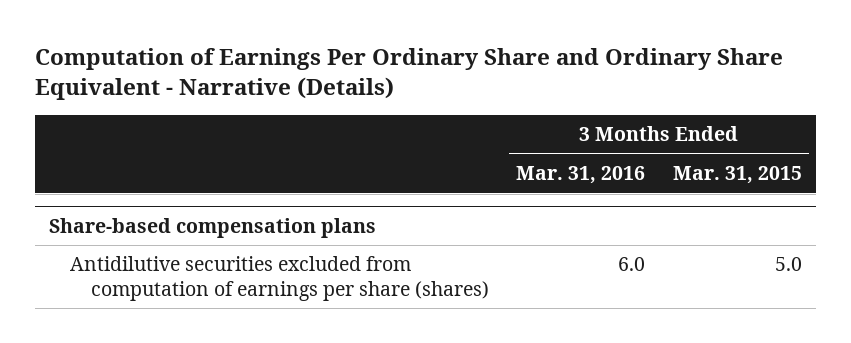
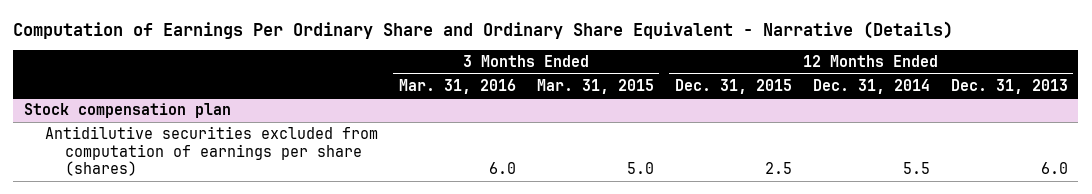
- | 3 Months Ended Mar. 31, 2016 | 3 Months Ended Mar. 31, 2015
+ | 3 Months Ended Mar. 31, 2016 | 3 Months Ended Mar. 31, 2015 | 12 Months Ended Dec. 31, 2015 | 12 Months Ended Dec. 31, 2014 | 12 Months Ended Dec. 31, 2013
- Share-based compensation plans
+ Stock compensation plan

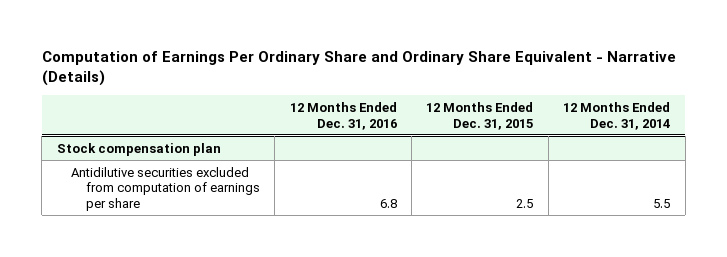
- | 3 Months Ended Mar. 31, 2016 | 3 Months Ended Mar. 31, 2015 | 12 Months Ended Dec. 31, 2015 | 12 Months Ended Dec. 31, 2014 | 12 Months Ended Dec. 31, 2013
+ | 12 Months Ended Dec. 31, 2016 | 12 Months Ended Dec. 31, 2015 | 12 Months Ended Dec. 31, 2014
@ Stock compensation plan
- Antidilutive securities excluded from computation of earnings per share (shares) | 6.0 | 5.0 | 2.5 | 5.5 | 6.0
+ Antidilutive securities excluded from computation of earnings per share | 6.8 | 2.5 | 5.5

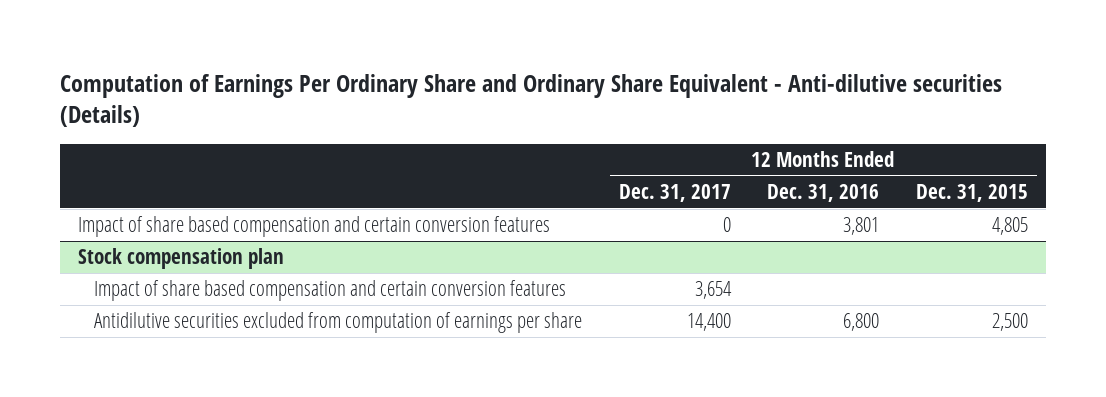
- Computation of Earnings Per Ordinary Share and Ordinary Share Equivalent - Narrative (Details)
+ Computation of Earnings Per Ordinary Share and Ordinary Share Equivalent - Anti-dilutive securities (Details)
- | 12 Months Ended Dec. 31, 2016 | 12 Months Ended Dec. 31, 2015 | 12 Months Ended Dec. 31, 2014
+ | 12 Months Ended Dec. 31, 2017 | 12 Months Ended Dec. 31, 2016 | 12 Months Ended Dec. 31, 2015
+ Impact of share based compensation and certain conversion features | 0 | 3,801 | 4,805
@ Stock compensation plan
- Antidilutive securities excluded from computation of earnings per share | 6.8 | 2.5 | 5.5
+ Impact of share based compensation and certain conversion features | 3,654 | |
+ Antidilutive securities excluded from computation of earnings per share | 14,400 | 6,800 | 2,500

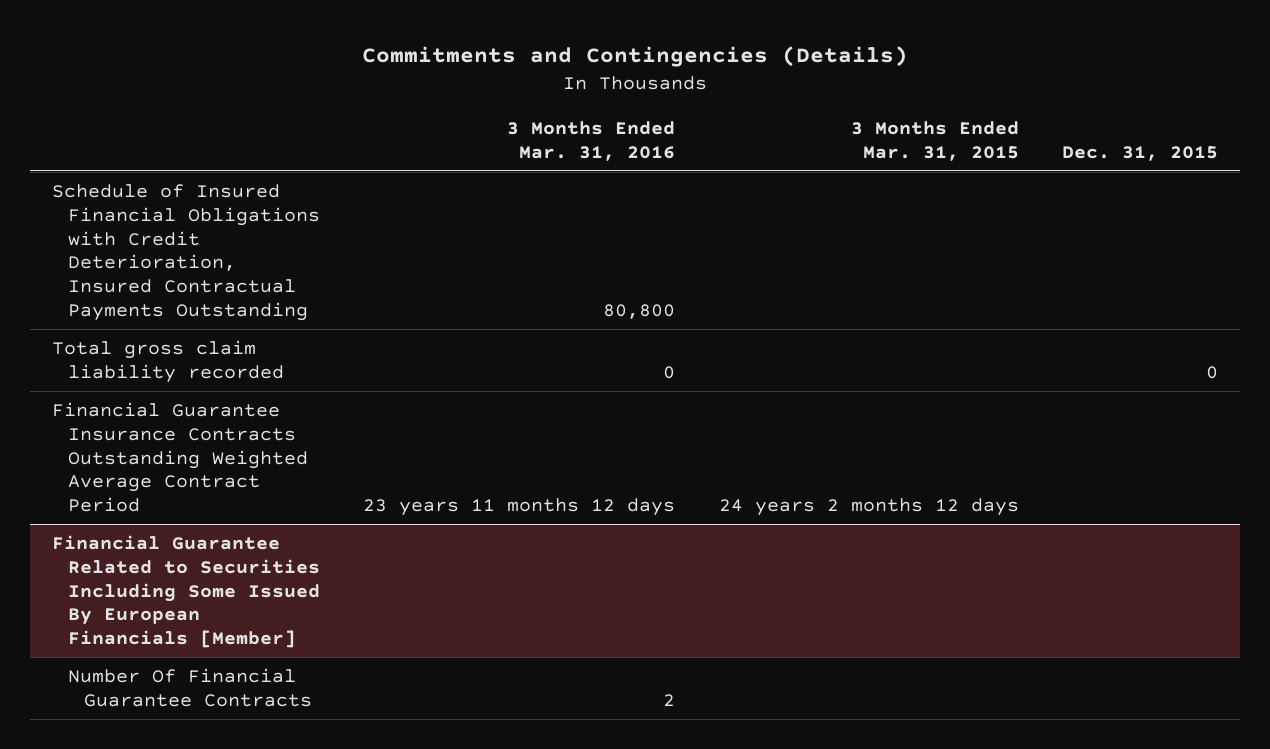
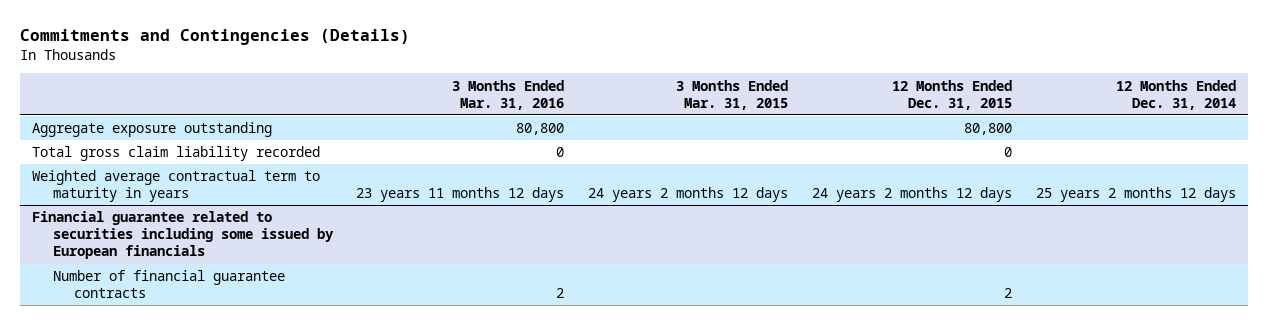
- | 3 Months Ended Mar. 31, 2016 | 3 Months Ended Mar. 31, 2015 | Dec. 31, 2015
+ | 3 Months Ended Mar. 31, 2016 | 3 Months Ended Mar. 31, 2015 | 12 Months Ended Dec. 31, 2015 | 12 Months Ended Dec. 31, 2014
- Schedule of Insured Financial Obligations with Credit Deterioration, Insured Contractual Payments Outstanding | 80,800 | |
+ Aggregate exposure outstanding | 80,800 | | 80,800 |
- Financial Guarantee Insurance Contracts Outstanding Weighted Average Contract Period | 23 years 11 months 12 days | 24 years 2 months 12 days |
- Financial Guarantee Related to Securities Including Some Issued By European Financials [Member]
- Number Of Financial Guarantee Contracts | 2 | |
+ Weighted average contractual term to maturity in years | 23 years 11 months 12 days | 24 years 2 months 12 days | 24 years 2 months 12 days | 25 years 2 months 12 days
+ Financial guarantee related to securities including some issued by European financials
+ Number of financial guarantee contracts | 2 | | 2 |

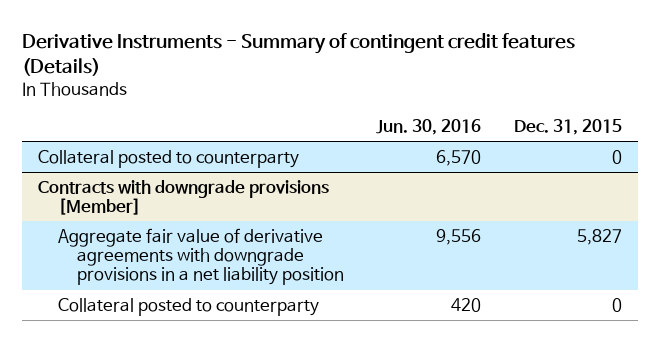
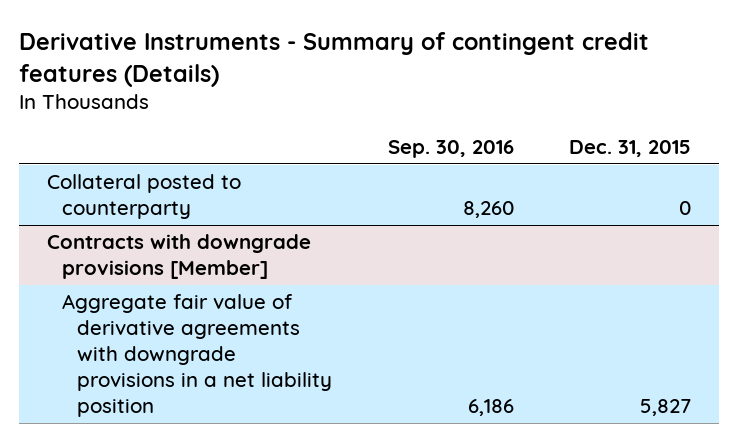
- | Jun. 30, 2016 | Dec. 31, 2015
+ | Sep. 30, 2016 | Dec. 31, 2015
@ Contracts with downgrade provisions [Member]
- Collateral posted to counterparty | 420 | 0

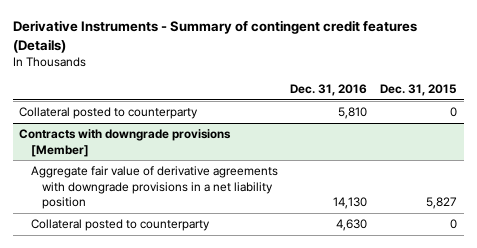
- | Sep. 30, 2016 | Dec. 31, 2015
+ | Dec. 31, 2016 | Dec. 31, 2015
@ Contracts with downgrade provisions [Member]
+ Collateral posted to counterparty | 4,630 | 0

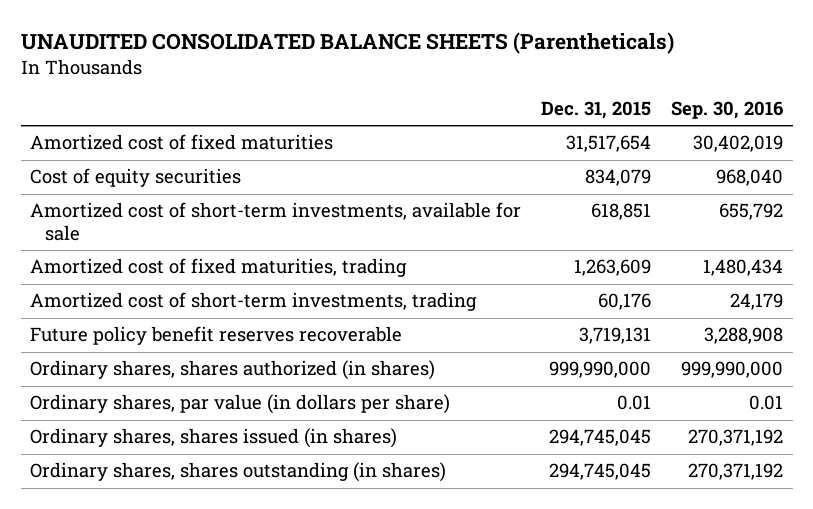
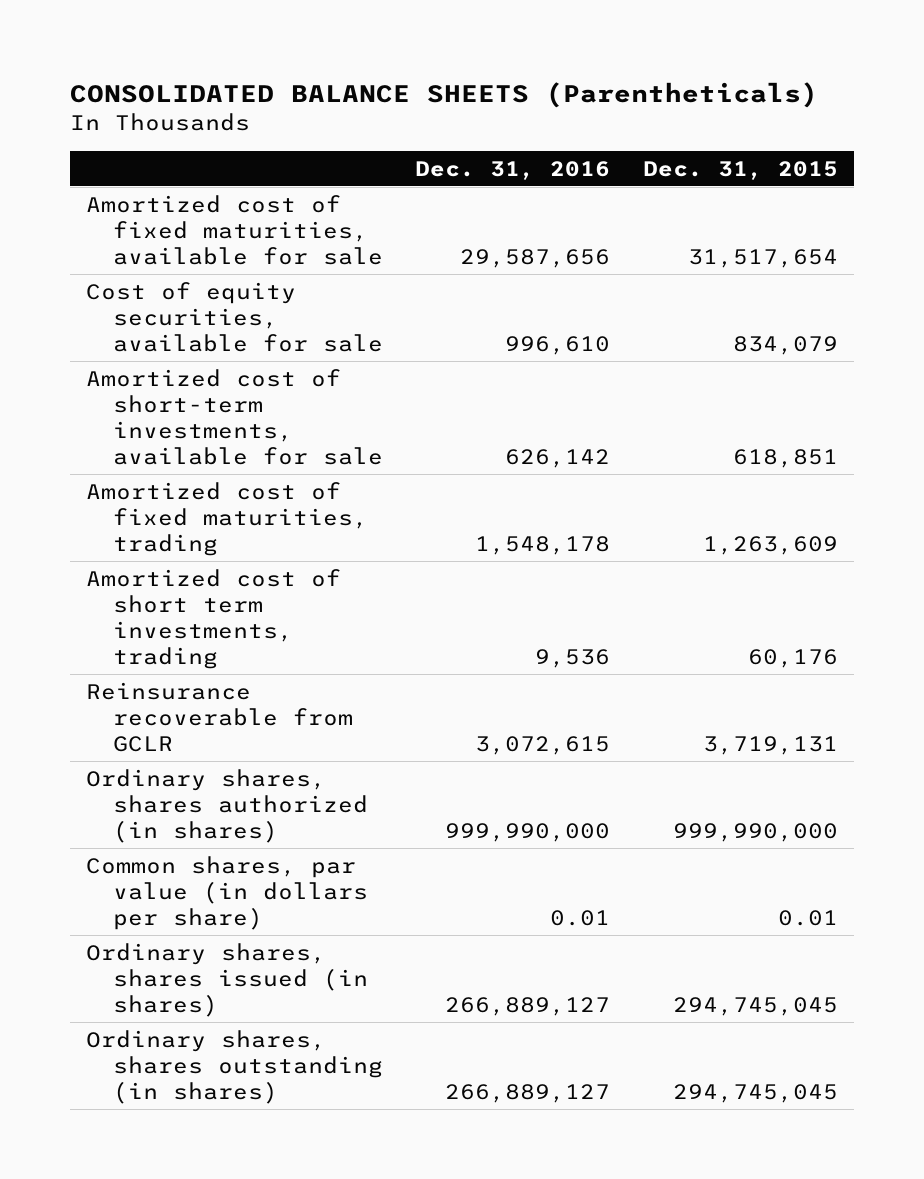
- UNAUDITED CONSOLIDATED BALANCE SHEETS (Parentheticals)
+ CONSOLIDATED BALANCE SHEETS (Parentheticals)
- | Dec. 31, 2015 | Sep. 30, 2016
+ | Dec. 31, 2016 | Dec. 31, 2015
- Amortized cost of fixed maturities | 31,517,654 | 30,402,019
- Cost of equity securities | 834,079 | 968,040
+ Amortized cost of fixed maturities, available for sale | 29,587,656 | 31,517,654
+ Cost of equity securities, available for sale | 996,610 | 834,079
- Amortized cost of short-term investments, trading | 60,176 | 24,179
- Future policy benefit reserves recoverable | 3,719,131 | 3,288,908
+ Amortized cost of short term investments, trading | 9,536 | 60,176
+ Reinsurance recoverable from GCLR | 3,072,615 | 3,719,131
- Ordinary shares, par value (in dollars per share) | 0.01 | 0.01
+ Common shares, par value (in dollars per share) | 0.01 | 0.01

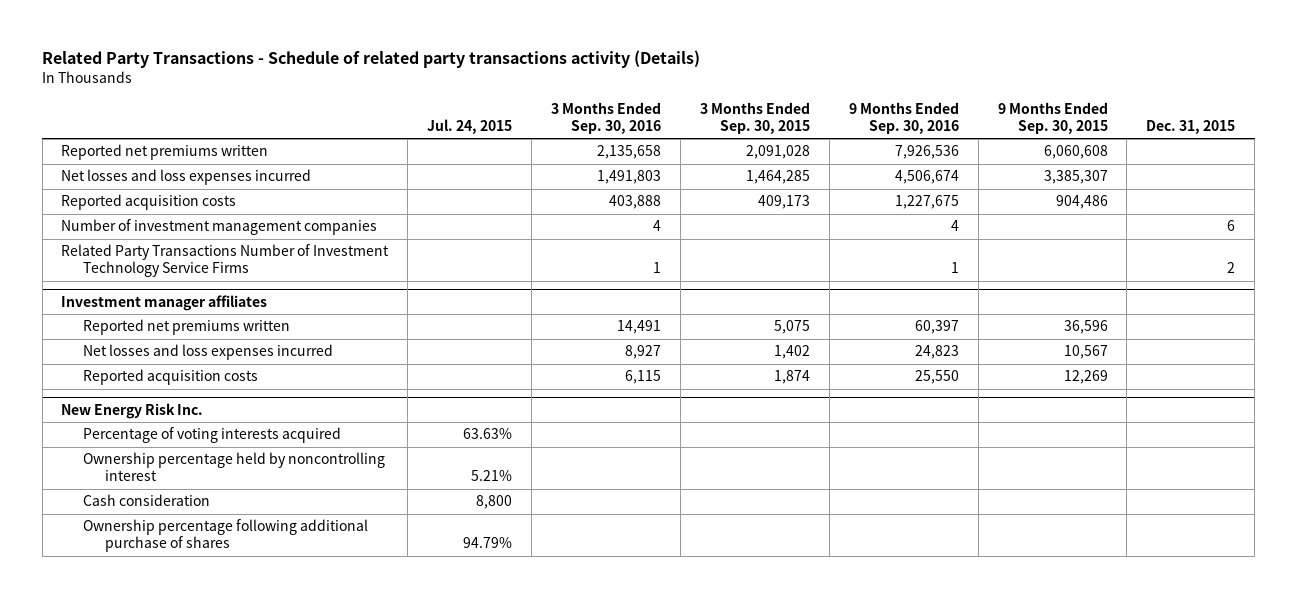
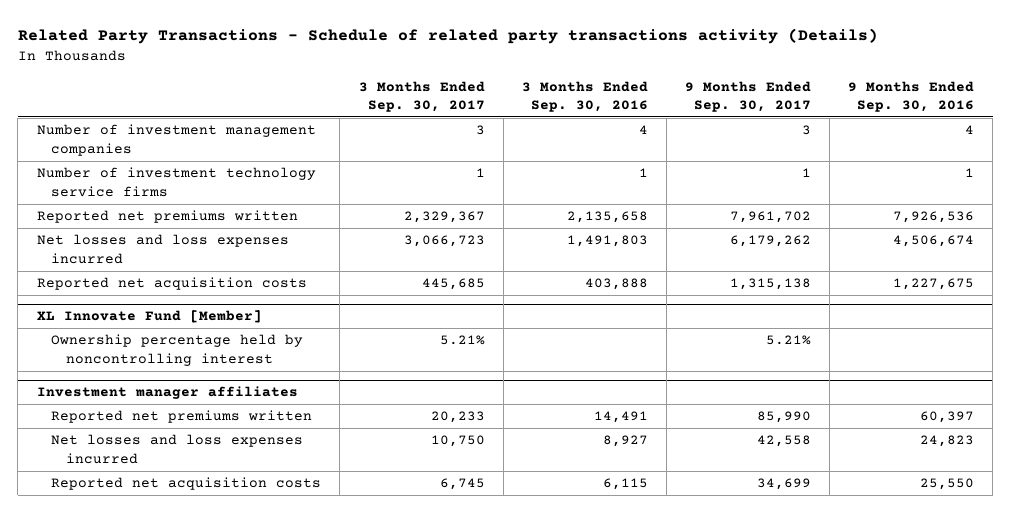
- | Jul. 24, 2015 | 3 Months Ended Sep. 30, 2016 | 3 Months Ended Sep. 30, 2015 | 9 Months Ended Sep. 30, 2016 | 9 Months Ended Sep. 30, 2015 | Dec. 31, 2015
+ | 3 Months Ended Sep. 30, 2017 | 3 Months Ended Sep. 30, 2016 | 9 Months Ended Sep. 30, 2017 | 9 Months Ended Sep. 30, 2016
moved up: Number of investment management companies | 3 | 4 | 3 | 4
+ Number of investment technology service firms | 1 | 1 | 1 | 1
- Reported acquisition costs | | 403,888 | 409,173 | 1,227,675 | 904,486 |
- Related Party Transactions Number of Investment Technology Service Firms | | 1 | | 1 | | 2
+ Reported net acquisition costs | 445,685 | 403,888 | 1,315,138 | 1,227,675
+ XL Innovate Fund [Member]
+ Ownership percentage held by noncontrolling interest | 5.21% | | 5.21% |
@ Investment manager affiliates
- Reported acquisition costs | | 6,115 | 1,874 | 25,550 | 12,269 |
- New Energy Risk Inc.
- Percentage of voting interests acquired | 63.63% | | | | |
- Ownership percentage held by noncontrolling interest | 5.21% | | | | |
- Cash consideration | 8,800 | | | | |
- Ownership percentage following additional purchase of shares | 94.79% | | | | |
@ Investment manager affiliates
+ Reported net acquisition costs | 6,745 | 6,115 | 34,699 | 25,550

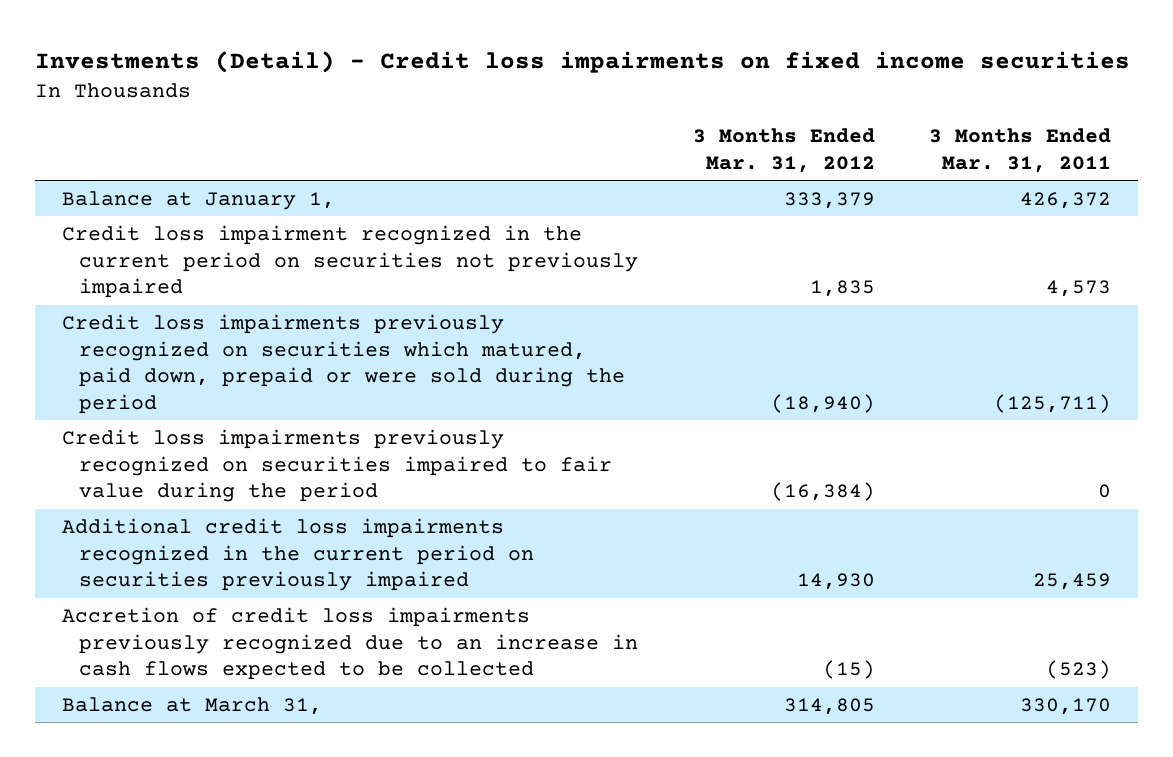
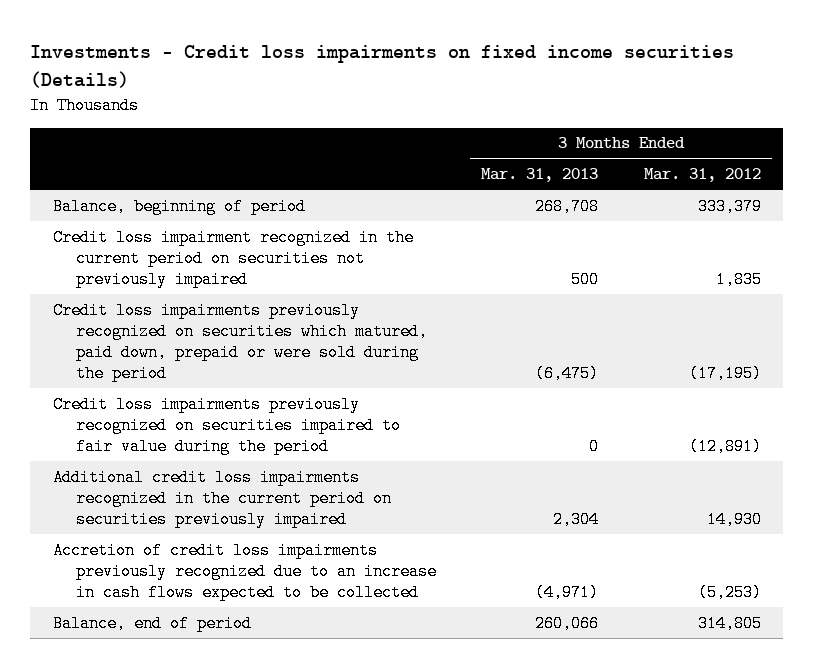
- Investments (Detail) - Credit loss impairments on fixed income securities
+ Investments - Credit loss impairments on fixed income securities (Details)
- | 3 Months Ended Mar. 31, 2012 | 3 Months Ended Mar. 31, 2011
+ | 3 Months Ended Mar. 31, 2013 | 3 Months Ended Mar. 31, 2012
- Balance at January 1, | 333,379 | 426,372
+ Balance, beginning of period | 268,708 | 333,379
- Credit loss impairments previously recognized on securities which matured, paid down, prepaid or were sold during the period | (18,940) | (125,711)
- Credit loss impairments previously recognized on securities impaired to fair value during the period | (16,384) | 0
+ Credit loss impairments previously recognized on securities which matured, paid down, prepaid or were sold during the period | (6,475) | (17,195)
+ Credit loss impairments previously recognized on securities impaired to fair value during the period | 0 | (12,891)
- Accretion of credit loss impairments previously recognized due to an increase in cash flows expected to be collected | (15) | (523)
- Balance at March 31, | 314,805 | 330,170
+ Accretion of credit loss impairments previously recognized due to an increase in cash flows expected to be collected | (4,971) | (5,253)
+ Balance, end of period | 260,066 | 314,805

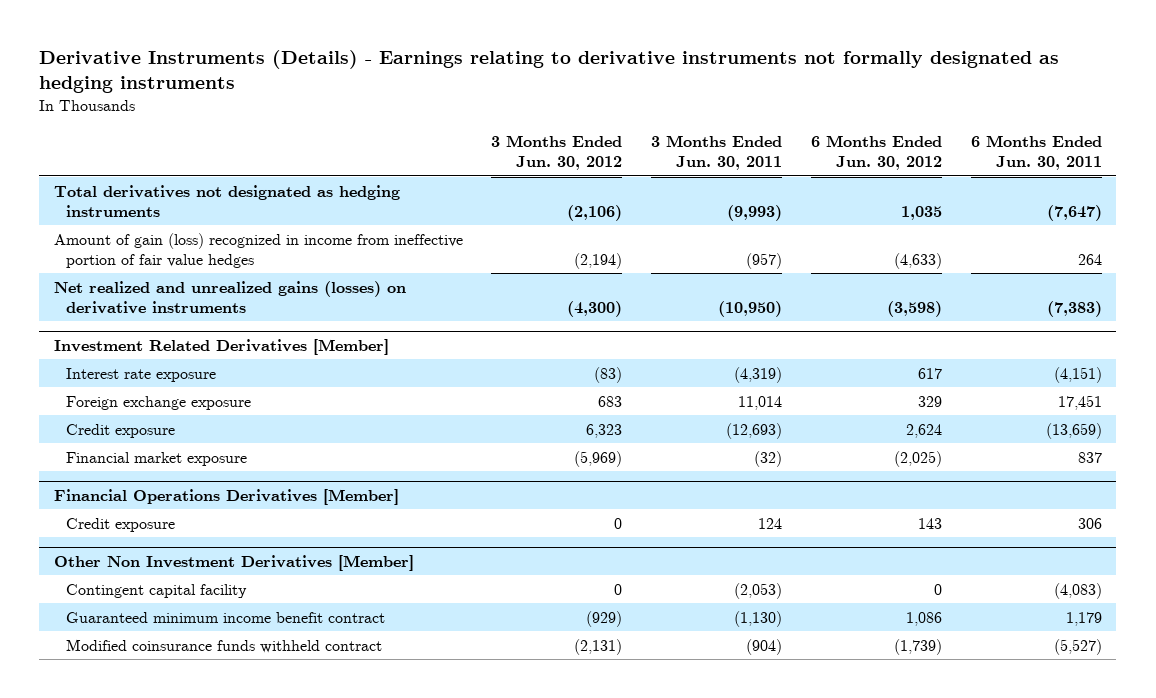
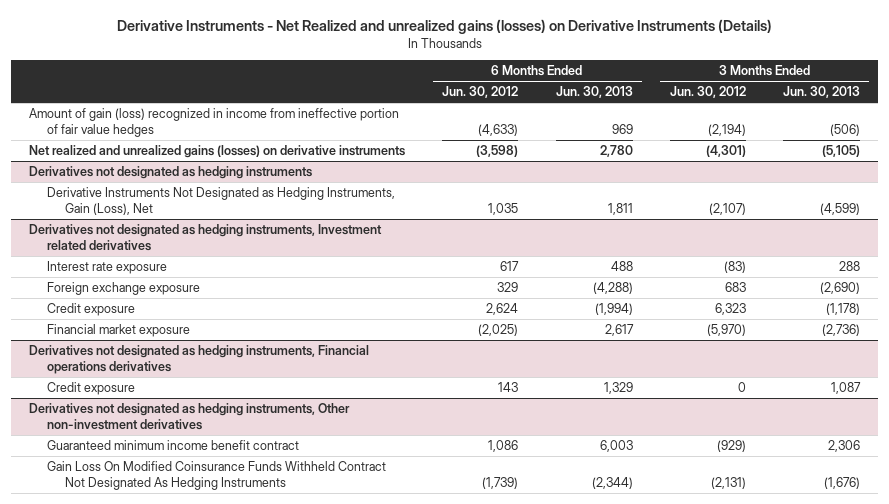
- Derivative Instruments (Details) - Earnings relating to derivative instruments not formally designated as hedging instruments
+ Derivative Instruments - Net Realized and unrealized gains (losses) on Derivative Instruments (Details)
- | 3 Months Ended Jun. 30, 2012 | 3 Months Ended Jun. 30, 2011 | 6 Months Ended Jun. 30, 2012 | 6 Months Ended Jun. 30, 2011
+ | 6 Months Ended Jun. 30, 2012 | 6 Months Ended Jun. 30, 2013 | 3 Months Ended Jun. 30, 2012 | 3 Months Ended Jun. 30, 2013
- Total derivatives not designated as hedging instruments | (2,106) | (9,993) | 1,035 | (7,647)
- Net realized and unrealized gains (losses) on derivative instruments | (4,300) | (10,950) | (3,598) | (7,383)
- Investment Related Derivatives [Member]
+ Net realized and unrealized gains (losses) on derivative instruments | (3,598) | 2,780 | (4,301) | (5,105)
+ Derivatives not designated as hedging instruments
+ Derivative Instruments Not Designated as Hedging Instruments, Gain (Loss), Net | 1,035 | 1,811 | (2,107) | (4,599)
+ Derivatives not designated as hedging instruments, Investment related derivatives
- Financial market exposure | (5,969) | (32) | (2,025) | 837
- Financial Operations Derivatives [Member]
+ Financial market exposure | (2,025) | 2,617 | (5,970) | (2,736)
+ Derivatives not designated as hedging instruments, Financial operations derivatives
- Other Non Investment Derivatives [Member]
- Contingent capital facility | 0 | (2,053) | 0 | (4,083)
+ Derivatives not designated as hedging instruments, Other non-investment derivatives
- Modified coinsurance funds withheld contract | (2,131) | (904) | (1,739) | (5,527)
+ Gain Loss On Modified Coinsurance Funds Withheld Contract Not Designated As Hedging Instruments | (1,739) | (2,344) | (2,131) | (1,676)

